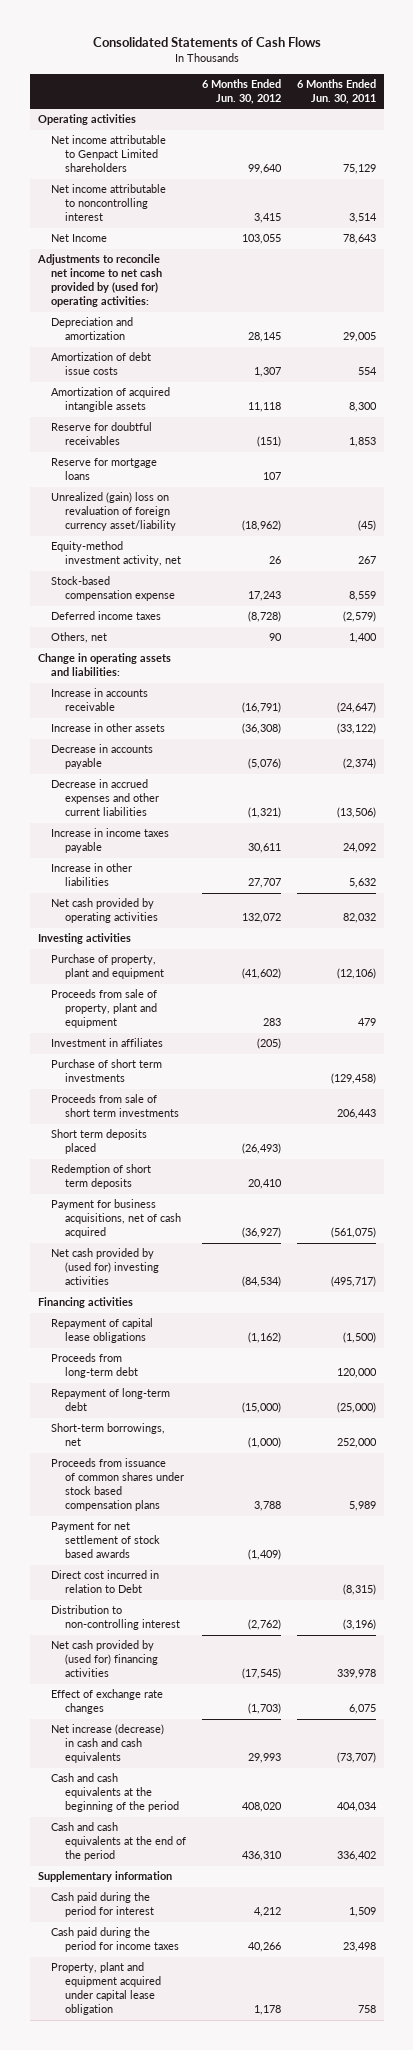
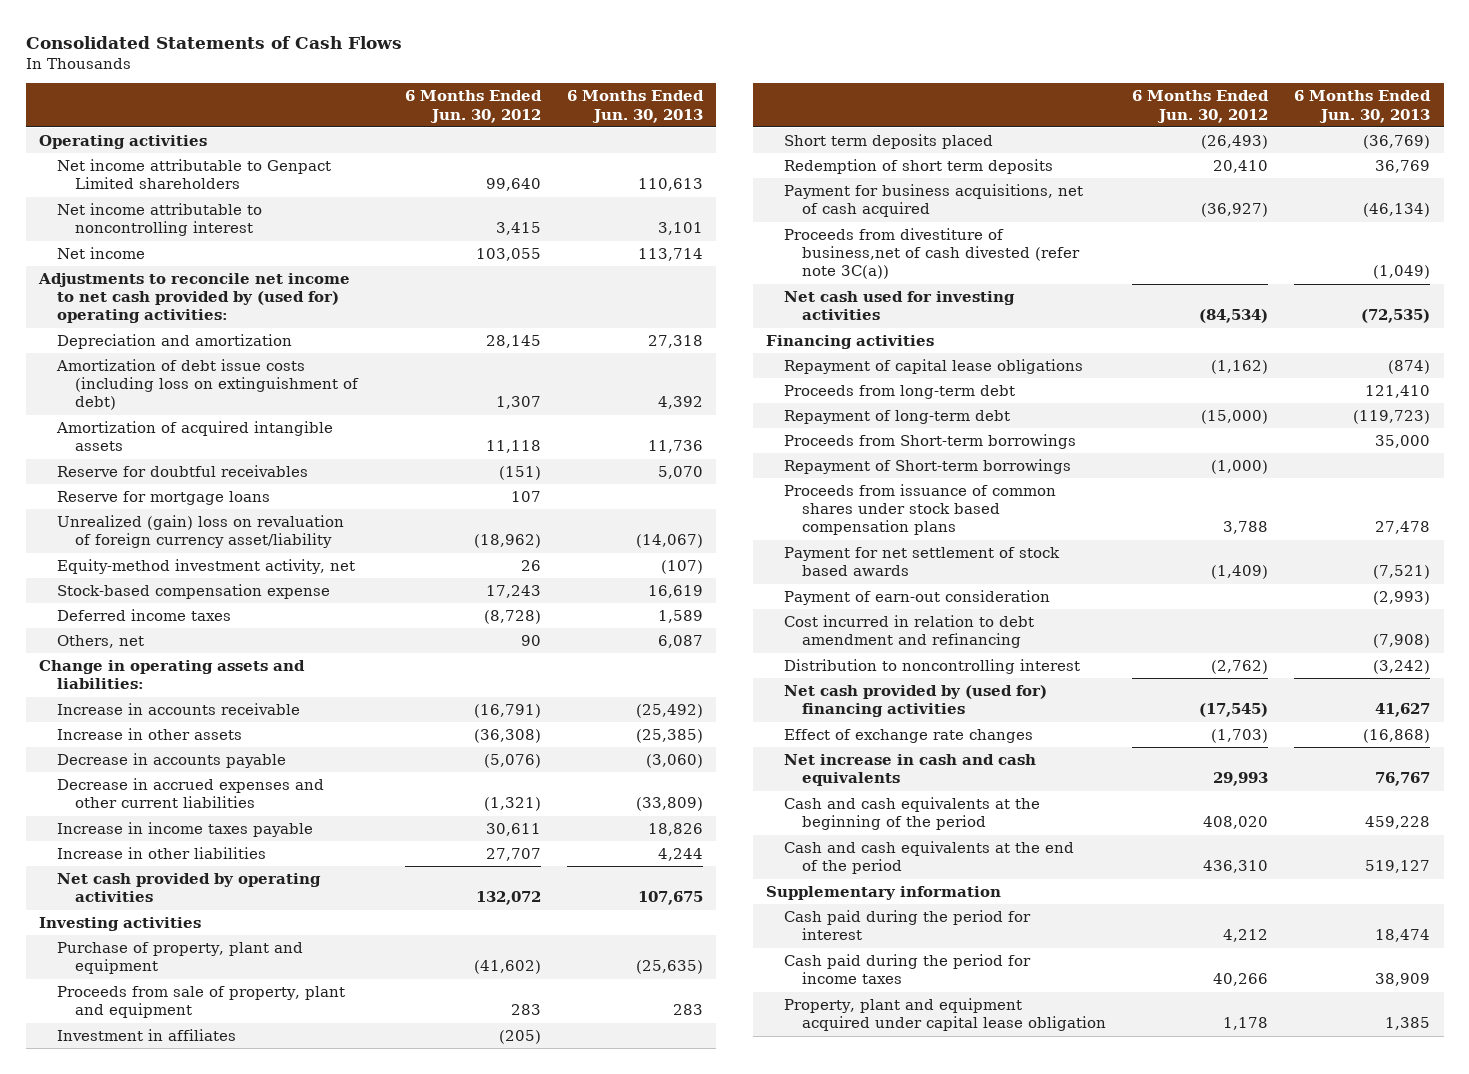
- | 6 Months Ended Jun. 30, 2012 | 6 Months Ended Jun. 30, 2011
+ | 6 Months Ended Jun. 30, 2012 | 6 Months Ended Jun. 30, 2013
- Net Income | 103,055 | 78,643
+ Net income | 103,055 | 113,714
- Amortization of debt issue costs | 1,307 | 554
+ Amortization of debt issue costs (including loss on extinguishment of debt) | 1,307 | 4,392
- Purchase of short term investments | | (129,458)
- Proceeds from sale of short term investments | | 206,443
- Net cash provided by (used for) investing activities | (84,534) | (495,717)
+ Proceeds from divestiture of business,net of cash divested (refer note 3C(a)) | | (1,049)
+ Net cash used for investing activities | (84,534) | (72,535)
- Short-term borrowings, net | (1,000) | 252,000
+ Proceeds from Short-term borrowings | | 35,000
+ Repayment of Short-term borrowings | (1,000) |
- Direct cost incurred in relation to Debt | | (8,315)
- Distribution to non-controlling interest | (2,762) | (3,196)
+ Payment of earn-out consideration | | (2,993)
+ Cost incurred in relation to debt amendment and refinancing | | (7,908)
+ Distribution to noncontrolling interest | (2,762) | (3,242)
- Net increase (decrease) in cash and cash equivalents | 29,993 | (73,707)
+ Net increase in cash and cash equivalents | 29,993 | 76,767

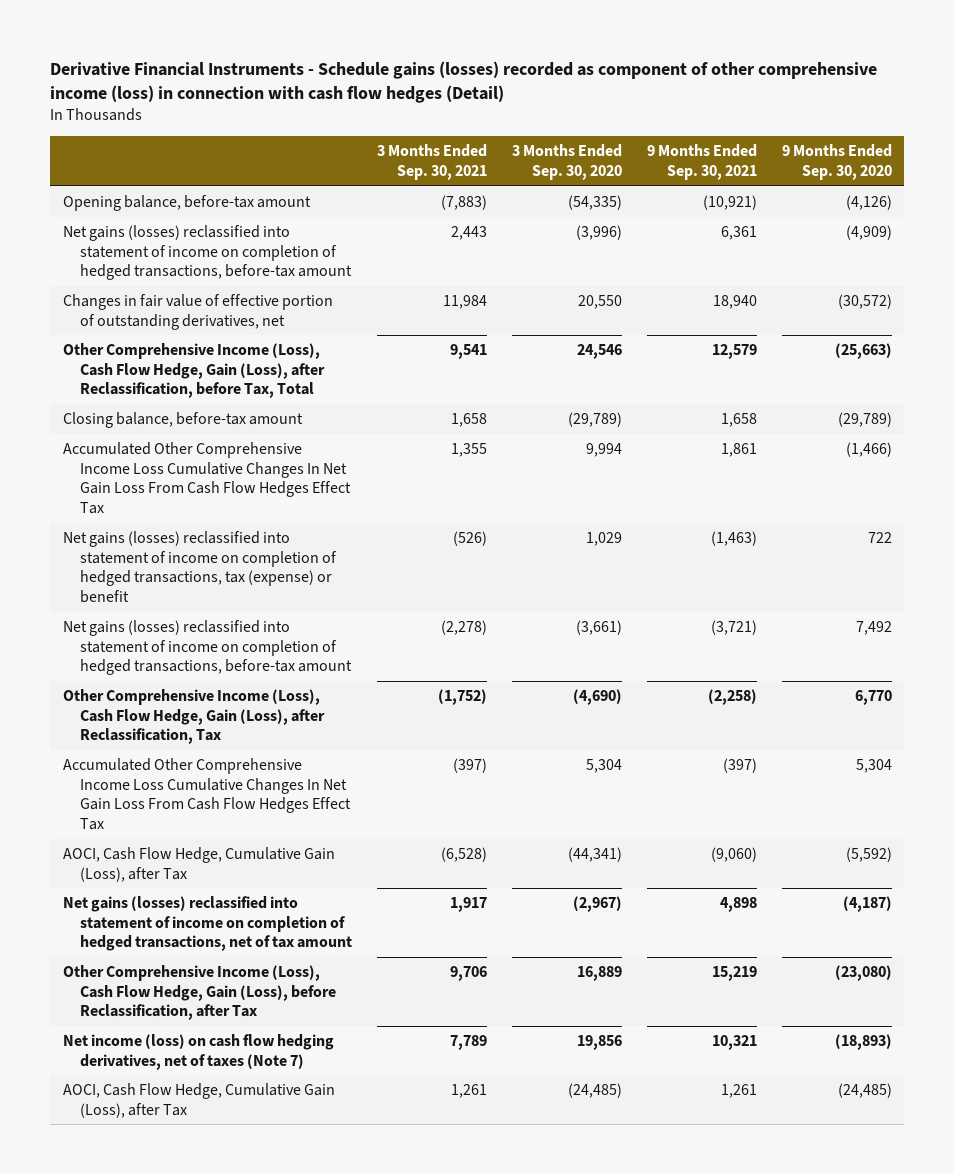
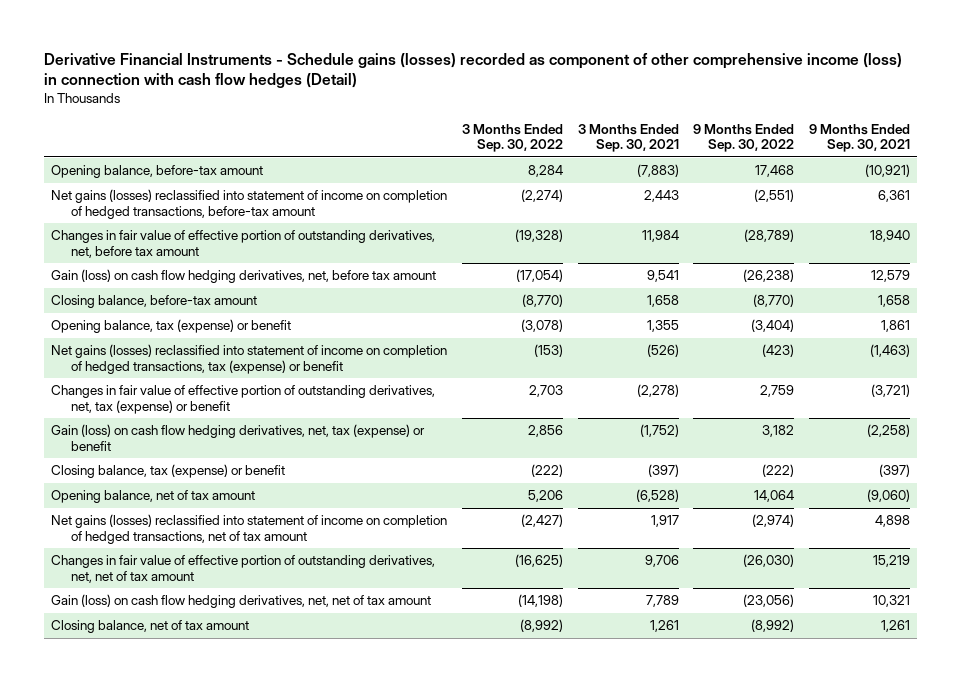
- | 3 Months Ended Sep. 30, 2021 | 3 Months Ended Sep. 30, 2020 | 9 Months Ended Sep. 30, 2021 | 9 Months Ended Sep. 30, 2020
+ | 3 Months Ended Sep. 30, 2022 | 3 Months Ended Sep. 30, 2021 | 9 Months Ended Sep. 30, 2022 | 9 Months Ended Sep. 30, 2021
- Changes in fair value of effective portion of outstanding derivatives, net | 11,984 | 20,550 | 18,940 | (30,572)
- Other Comprehensive Income (Loss), Cash Flow Hedge, Gain (Loss), after Reclassification, before Tax, Total | 9,541 | 24,546 | 12,579 | (25,663)
+ Changes in fair value of effective portion of outstanding derivatives, net, before tax amount | (19,328) | 11,984 | (28,789) | 18,940
+ Gain (loss) on cash flow hedging derivatives, net, before tax amount | (17,054) | 9,541 | (26,238) | 12,579
- Accumulated Other Comprehensive Income Loss Cumulative Changes In Net Gain Loss From Cash Flow Hedges Effect Tax | 1,355 | 9,994 | 1,861 | (1,466)
+ Opening balance, tax (expense) or benefit | (3,078) | 1,355 | (3,404) | 1,861
- Net gains (losses) reclassified into statement of income on completion of hedged transactions, before-tax amount | (2,278) | (3,661) | (3,721) | 7,492
- Other Comprehensive Income (Loss), Cash Flow Hedge, Gain (Loss), after Reclassification, Tax | (1,752) | (4,690) | (2,258) | 6,770
- Accumulated Other Comprehensive Income Loss Cumulative Changes In Net Gain Loss From Cash Flow Hedges Effect Tax | (397) | 5,304 | (397) | 5,304
- AOCI, Cash Flow Hedge, Cumulative Gain (Loss), after Tax | (6,528) | (44,341) | (9,060) | (5,592)
+ Changes in fair value of effective portion of outstanding derivatives, net, tax (expense) or benefit | 2,703 | (2,278) | 2,759 | (3,721)
+ Gain (loss) on cash flow hedging derivatives, net, tax (expense) or benefit | 2,856 | (1,752) | 3,182 | (2,258)
+ Closing balance, tax (expense) or benefit | (222) | (397) | (222) | (397)
+ Opening balance, net of tax amount | 5,206 | (6,528) | 14,064 | (9,060)
- Other Comprehensive Income (Loss), Cash Flow Hedge, Gain (Loss), before Reclassification, after Tax | 9,706 | 16,889 | 15,219 | (23,080)
- Net income (loss) on cash flow hedging derivatives, net of taxes (Note 7) | 7,789 | 19,856 | 10,321 | (18,893)
- AOCI, Cash Flow Hedge, Cumulative Gain (Loss), after Tax | 1,261 | (24,485) | 1,261 | (24,485)
+ Changes in fair value of effective portion of outstanding derivatives, net, net of tax amount | (16,625) | 9,706 | (26,030) | 15,219
+ Gain (loss) on cash flow hedging derivatives, net, net of tax amount | (14,198) | 7,789 | (23,056) | 10,321
+ Closing balance, net of tax amount | (8,992) | 1,261 | (8,992) | 1,261

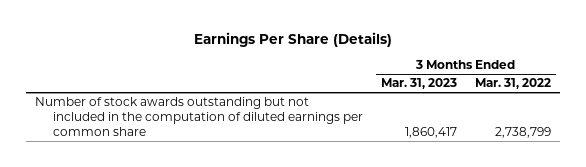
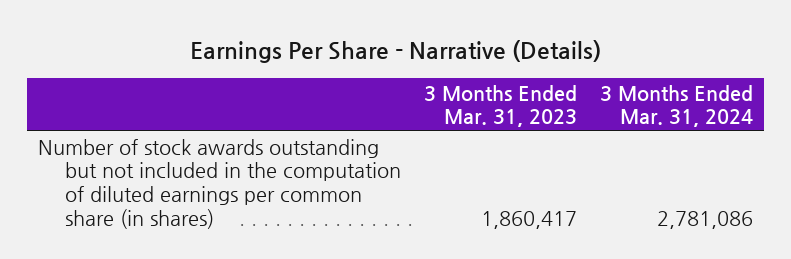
- Earnings Per Share (Details)
+ Earnings Per Share - Narrative (Details)
- | 3 Months Ended Mar. 31, 2023 | 3 Months Ended Mar. 31, 2022
+ | 3 Months Ended Mar. 31, 2023 | 3 Months Ended Mar. 31, 2024
- Number of stock awards outstanding but not included in the computation of diluted earnings per common share | 1,860,417 | 2,738,799
+ Number of stock awards outstanding but not included in the computation of diluted earnings per common share (in shares) | 1,860,417 | 2,781,086

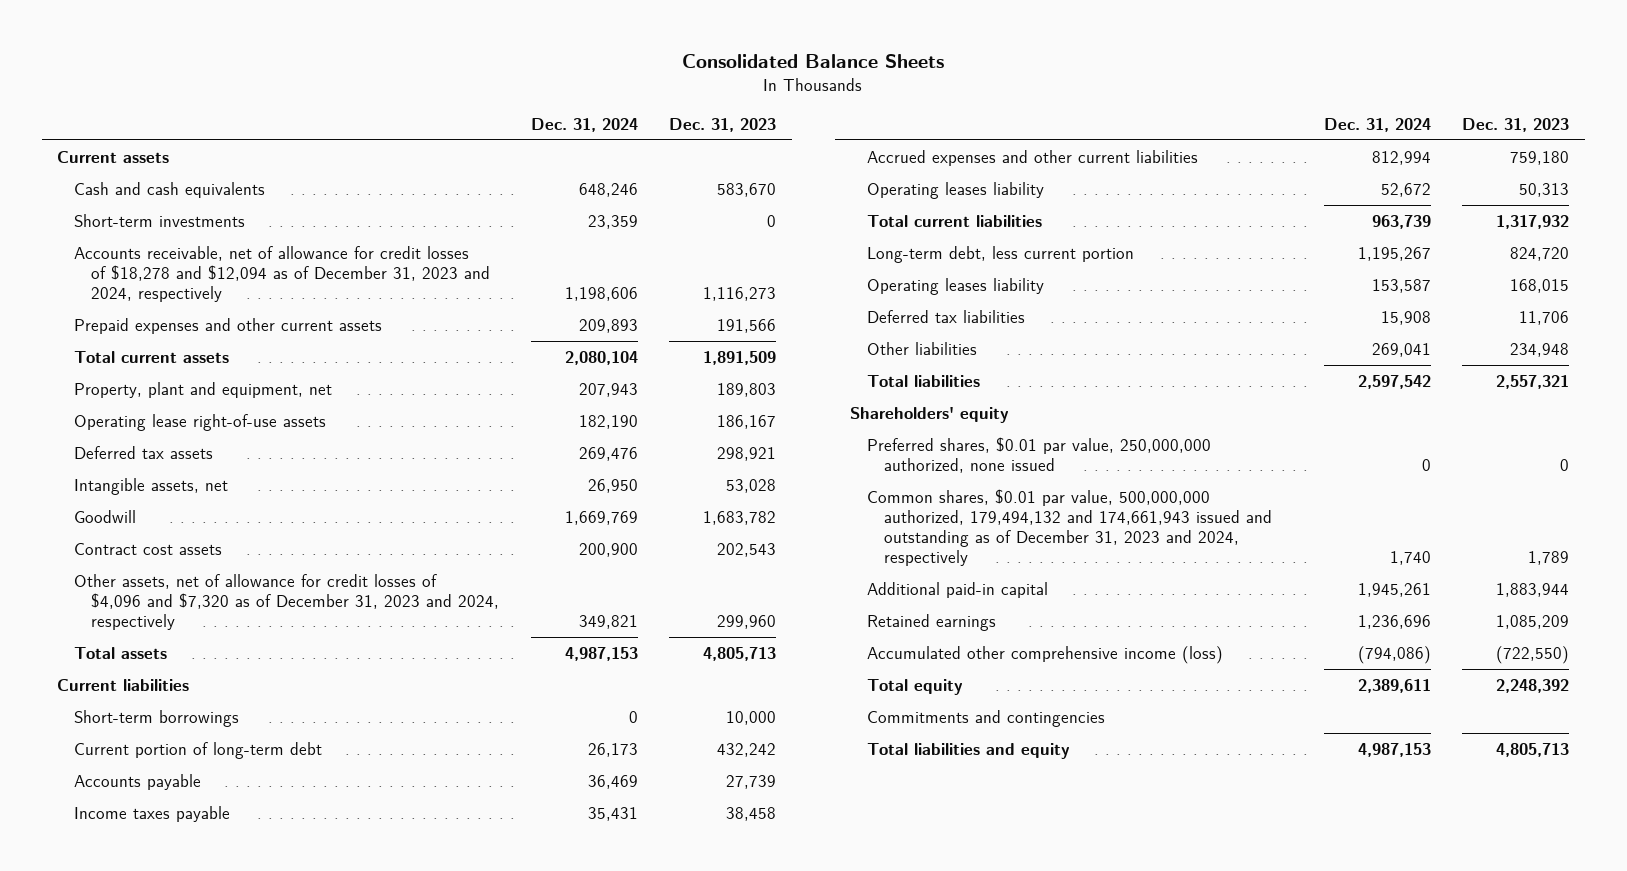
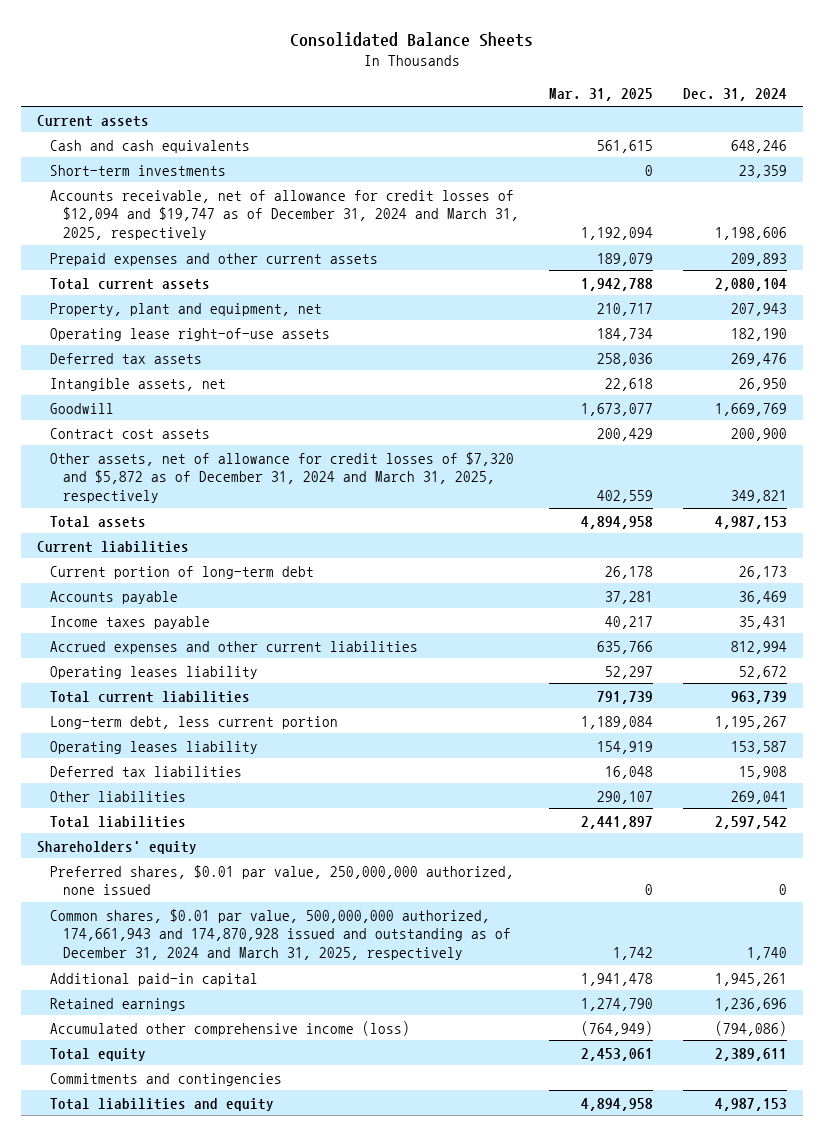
- | Dec. 31, 2024 | Dec. 31, 2023
+ | Mar. 31, 2025 | Dec. 31, 2024
- Accounts receivable, net of allowance for credit losses of $18,278 and $12,094 as of December 31, 2023 and 2024, respectively | 1,198,606 | 1,116,273
+ Accounts receivable, net of allowance for credit losses of $12,094 and $19,747 as of December 31, 2024 and March 31, 2025, respectively | 1,192,094 | 1,198,606
- Other assets, net of allowance for credit losses of $4,096 and $7,320 as of December 31, 2023 and 2024, respectively | 349,821 | 299,960
+ Other assets, net of allowance for credit losses of $7,320 and $5,872 as of December 31, 2024 and March 31, 2025, respectively | 402,559 | 349,821
- Short-term borrowings | 0 | 10,000
- Common shares, $0.01 par value, 500,000,000 authorized, 179,494,132 and 174,661,943 issued and outstanding as of December 31, 2023 and 2024, respectively | 1,740 | 1,789
+ Common shares, $0.01 par value, 500,000,000 authorized, 174,661,943 and 174,870,928 issued and outstanding as of December 31, 2024 and March 31, 2025, respectively | 1,742 | 1,740

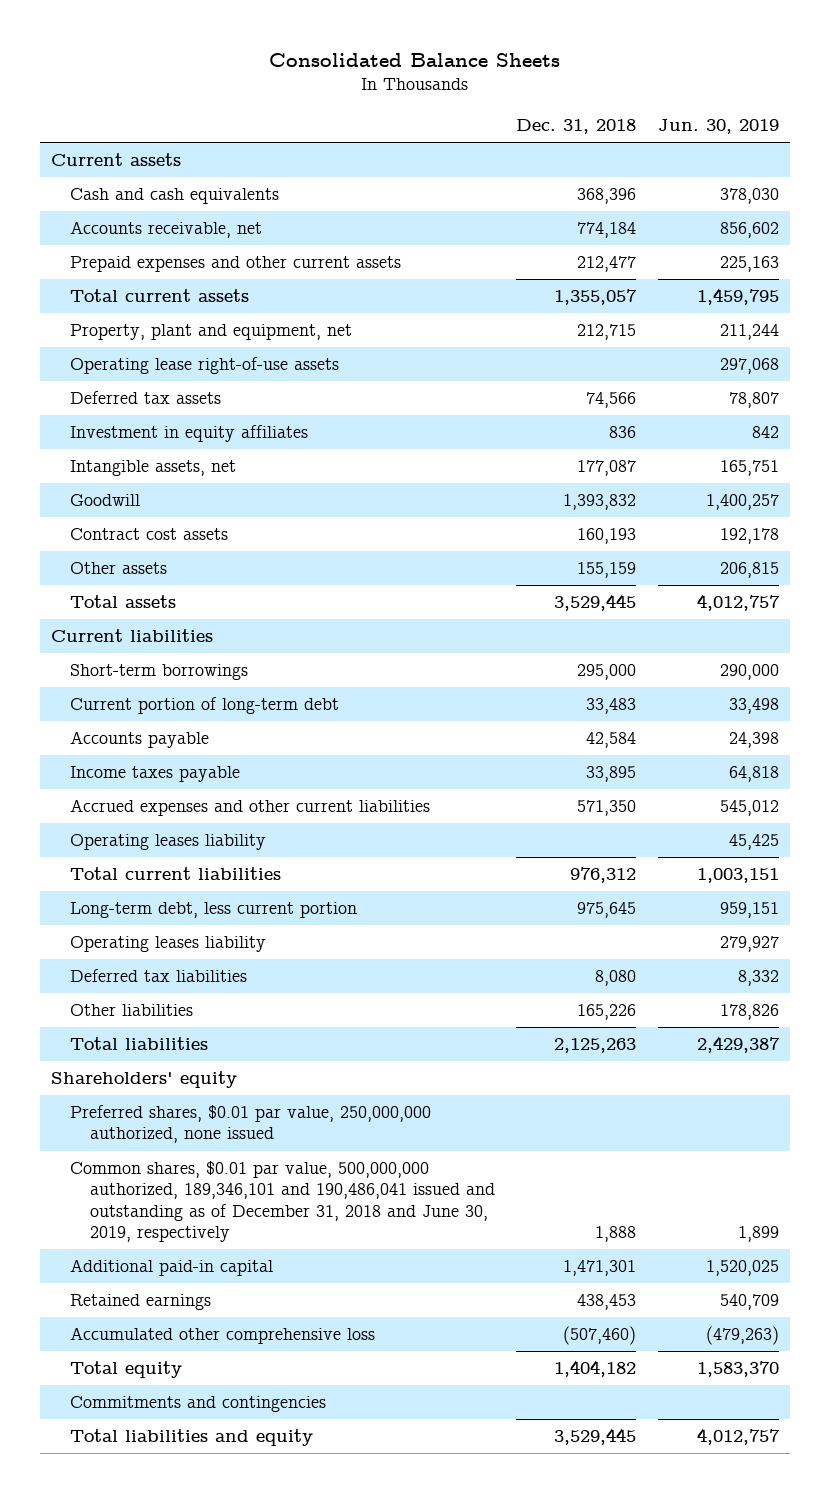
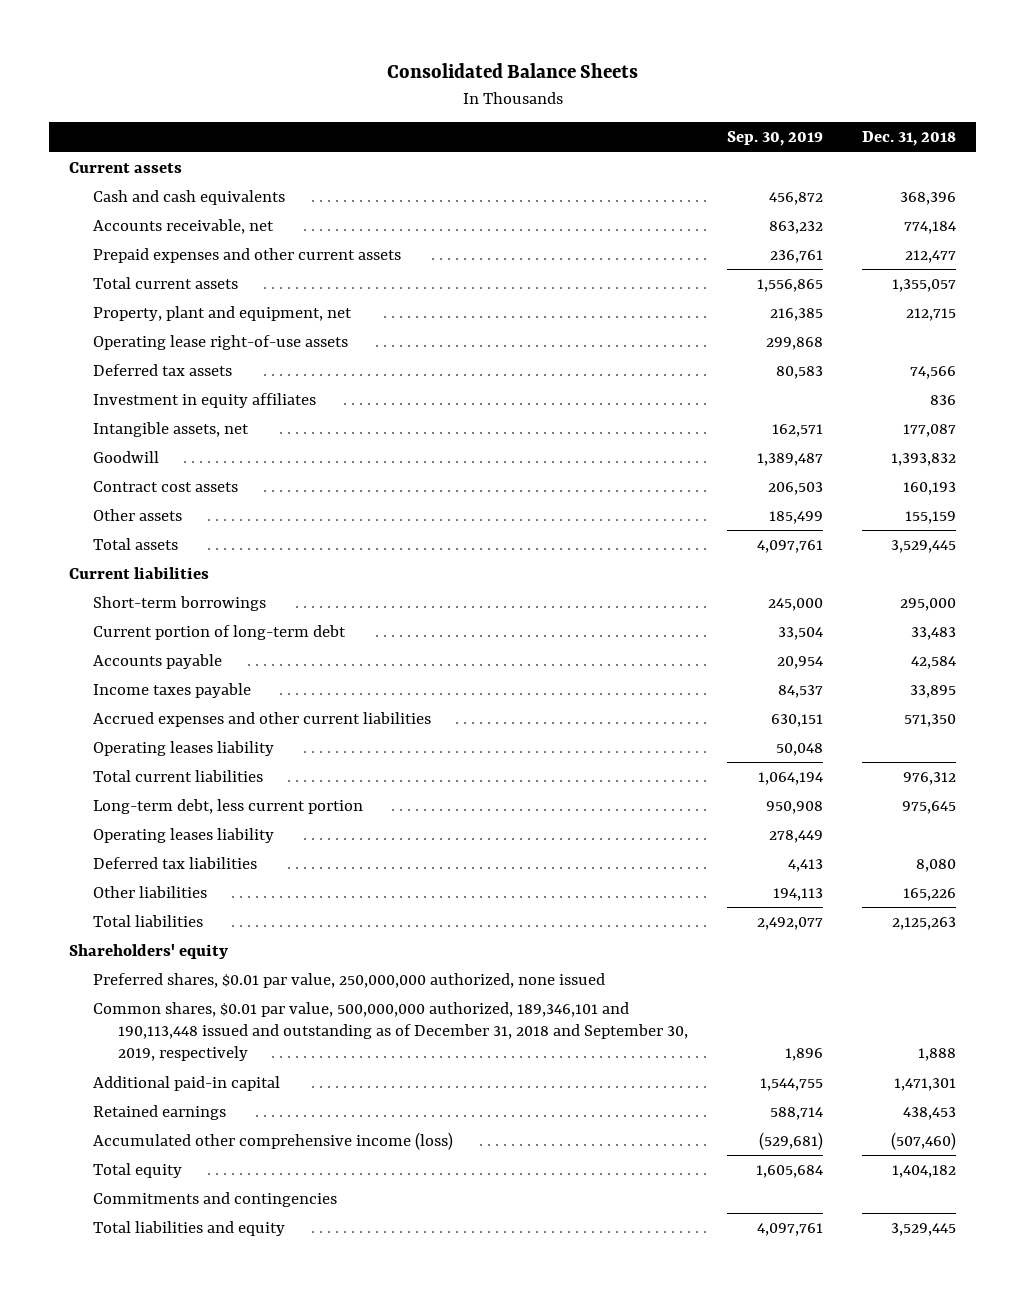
- | Dec. 31, 2018 | Jun. 30, 2019
+ | Sep. 30, 2019 | Dec. 31, 2018
- Common shares, $0.01 par value, 500,000,000 authorized, 189,346,101 and 190,486,041 issued and outstanding as of December 31, 2018 and June 30, 2019, respectively | 1,888 | 1,899
+ Common shares, $0.01 par value, 500,000,000 authorized, 189,346,101 and 190,113,448 issued and outstanding as of December 31, 2018 and September 30, 2019, respectively | 1,896 | 1,888
- Accumulated other comprehensive loss | (507,460) | (479,263)
+ Accumulated other comprehensive income (loss) | (529,681) | (507,460)

